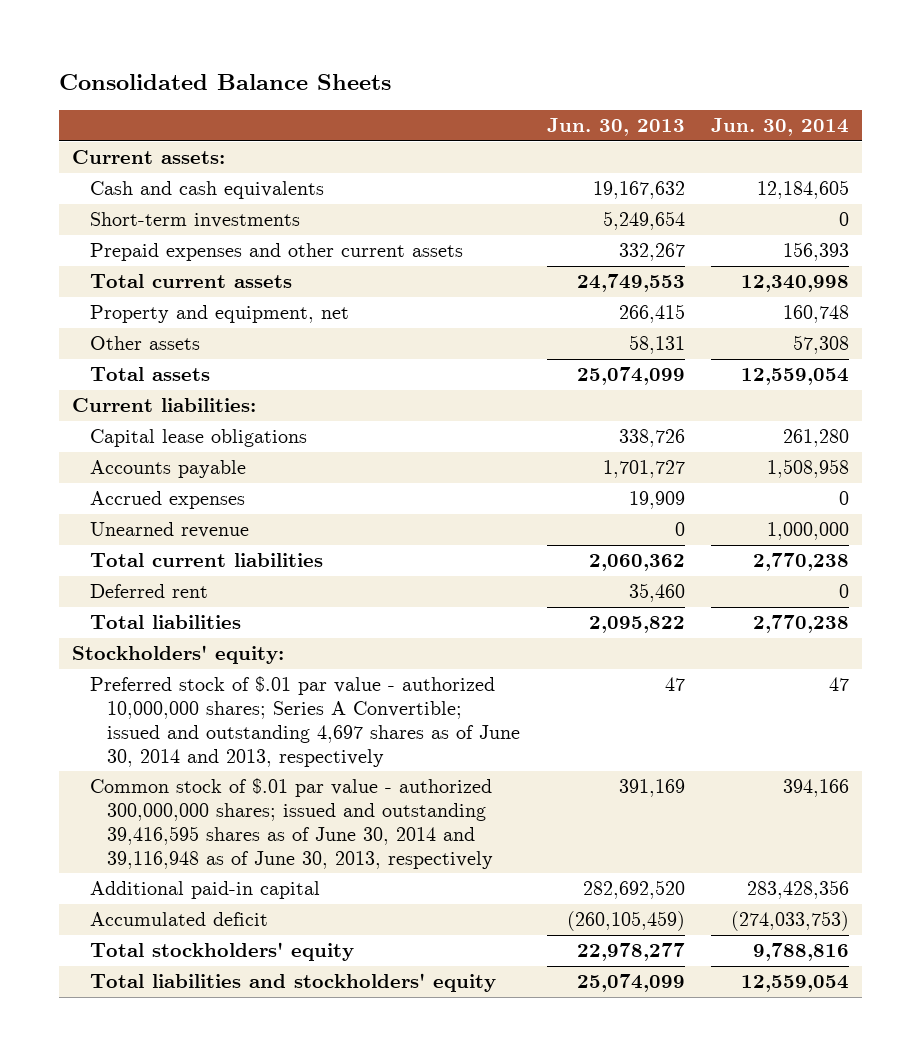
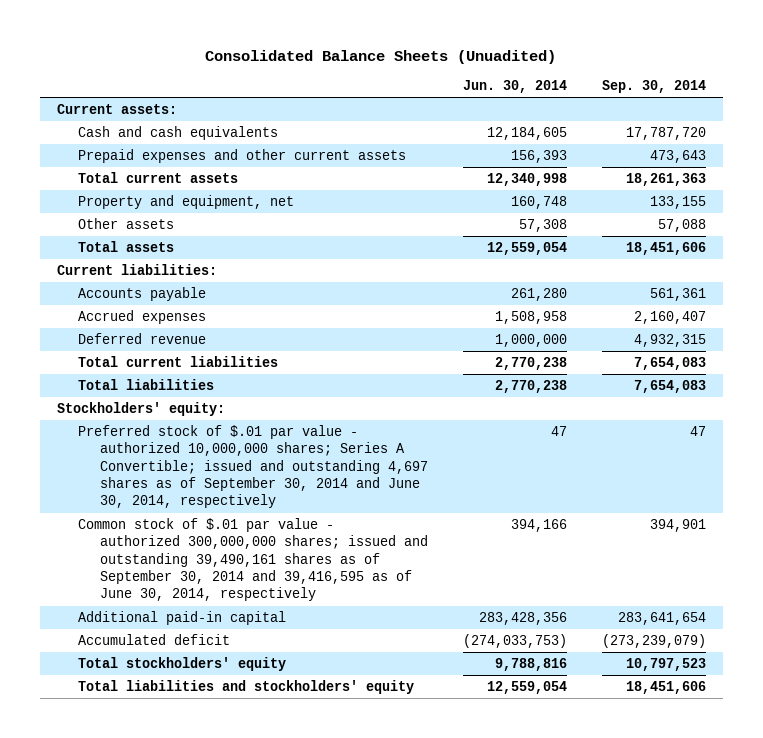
- Consolidated Balance Sheets
+ Consolidated Balance Sheets (Unuadited)
- | Jun. 30, 2013 | Jun. 30, 2014
+ | Jun. 30, 2014 | Sep. 30, 2014
- Short-term investments | 5,249,654 | 0
- Capital lease obligations | 338,726 | 261,280
- Accounts payable | 1,701,727 | 1,508,958
- Accrued expenses | 19,909 | 0
- Unearned revenue | 0 | 1,000,000
+ Accounts payable | 261,280 | 561,361
+ Accrued expenses | 1,508,958 | 2,160,407
+ Deferred revenue | 1,000,000 | 4,932,315
- Deferred rent | 35,460 | 0
- Preferred stock of $.01 par value - authorized 10,000,000 shares; Series A Convertible; issued and outstanding 4,697 shares as of June 30, 2014 and 2013, respectively | 47 | 47
- Common stock of $.01 par value - authorized 300,000,000 shares; issued and outstanding 39,416,595 shares as of June 30, 2014 and 39,116,948 as of June 30, 2013, respectively | 391,169 | 394,166
+ Preferred stock of $.01 par value - authorized 10,000,000 shares; Series A Convertible; issued and outstanding 4,697 shares as of September 30, 2014 and June 30, 2014, respectively | 47 | 47
+ Common stock of $.01 par value - authorized 300,000,000 shares; issued and outstanding 39,490,161 shares as of September 30, 2014 and 39,416,595 as of June 30, 2014, respectively | 394,166 | 394,901

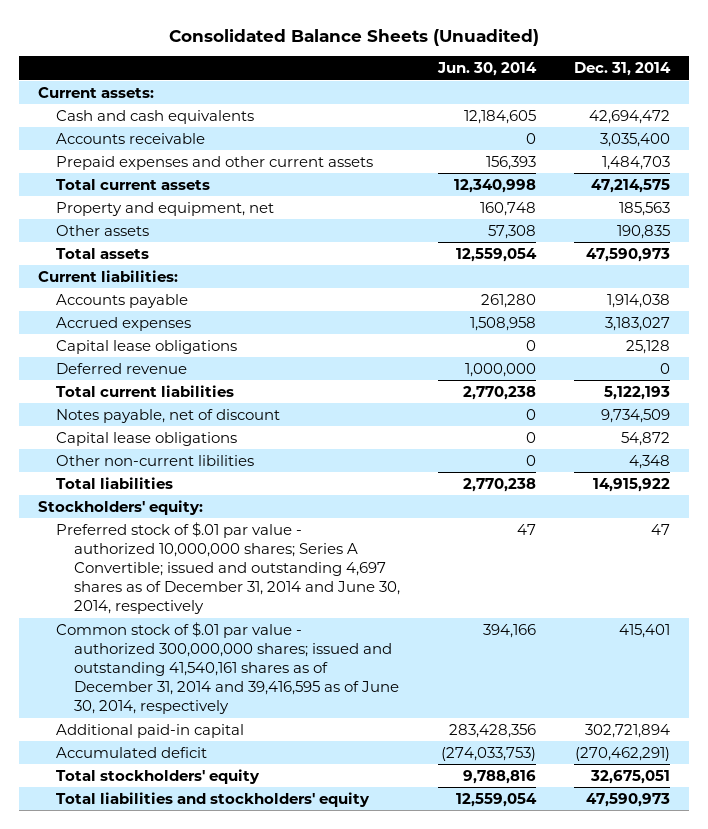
- | Jun. 30, 2014 | Sep. 30, 2014
+ | Jun. 30, 2014 | Dec. 31, 2014
+ Accounts receivable | 0 | 3,035,400
+ Capital lease obligations | 0 | 25,128
+ Notes payable, net of discount | 0 | 9,734,509
+ Capital lease obligations | 0 | 54,872
+ Other non-current libilities | 0 | 4,348
- Preferred stock of $.01 par value - authorized 10,000,000 shares; Series A Convertible; issued and outstanding 4,697 shares as of September 30, 2014 and June 30, 2014, respectively | 47 | 47
- Common stock of $.01 par value - authorized 300,000,000 shares; issued and outstanding 39,490,161 shares as of September 30, 2014 and 39,416,595 as of June 30, 2014, respectively | 394,166 | 394,901
+ Preferred stock of $.01 par value - authorized 10,000,000 shares; Series A Convertible; issued and outstanding 4,697 shares as of December 31, 2014 and June 30, 2014, respectively | 47 | 47
+ Common stock of $.01 par value - authorized 300,000,000 shares; issued and outstanding 41,540,161 shares as of December 31, 2014 and 39,416,595 as of June 30, 2014, respectively | 394,166 | 415,401

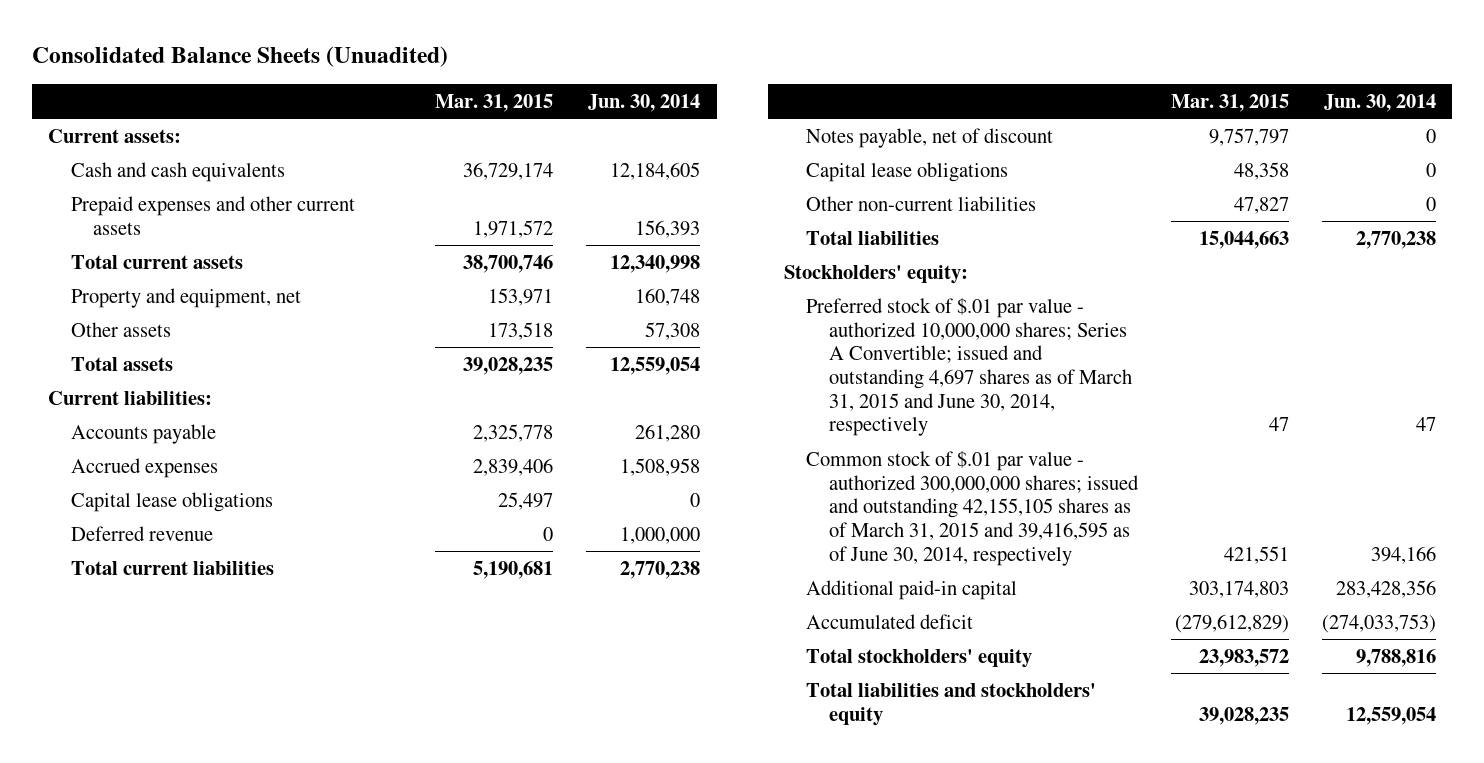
- | Jun. 30, 2014 | Dec. 31, 2014
+ | Mar. 31, 2015 | Jun. 30, 2014
- Accounts receivable | 0 | 3,035,400
- Other non-current libilities | 0 | 4,348
+ Other non-current liabilities | 47,827 | 0
- Preferred stock of $.01 par value - authorized 10,000,000 shares; Series A Convertible; issued and outstanding 4,697 shares as of December 31, 2014 and June 30, 2014, respectively | 47 | 47
- Common stock of $.01 par value - authorized 300,000,000 shares; issued and outstanding 41,540,161 shares as of December 31, 2014 and 39,416,595 as of June 30, 2014, respectively | 394,166 | 415,401
+ Preferred stock of $.01 par value - authorized 10,000,000 shares; Series A Convertible; issued and outstanding 4,697 shares as of March 31, 2015 and June 30, 2014, respectively | 47 | 47
+ Common stock of $.01 par value - authorized 300,000,000 shares; issued and outstanding 42,155,105 shares as of March 31, 2015 and 39,416,595 as of June 30, 2014, respectively | 421,551 | 394,166

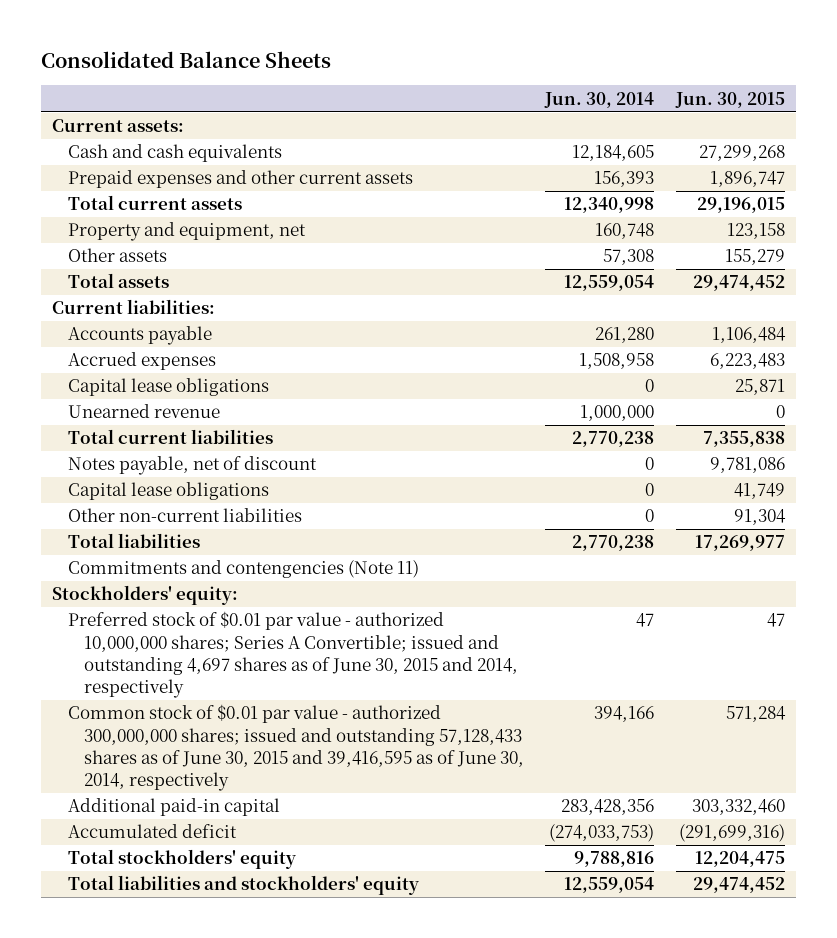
- Consolidated Balance Sheets (Unuadited)
+ Consolidated Balance Sheets
- | Mar. 31, 2015 | Jun. 30, 2014
+ | Jun. 30, 2014 | Jun. 30, 2015
- Deferred revenue | 0 | 1,000,000
+ Unearned revenue | 1,000,000 | 0
+ Commitments and contengencies (Note 11)
- Preferred stock of $.01 par value - authorized 10,000,000 shares; Series A Convertible; issued and outstanding 4,697 shares as of March 31, 2015 and June 30, 2014, respectively | 47 | 47
- Common stock of $.01 par value - authorized 300,000,000 shares; issued and outstanding 42,155,105 shares as of March 31, 2015 and 39,416,595 as of June 30, 2014, respectively | 421,551 | 394,166
+ Preferred stock of $0.01 par value - authorized 10,000,000 shares; Series A Convertible; issued and outstanding 4,697 shares as of June 30, 2015 and 2014, respectively | 47 | 47
+ Common stock of $0.01 par value - authorized 300,000,000 shares; issued and outstanding 57,128,433 shares as of June 30, 2015 and 39,416,595 as of June 30, 2014, respectively | 394,166 | 571,284

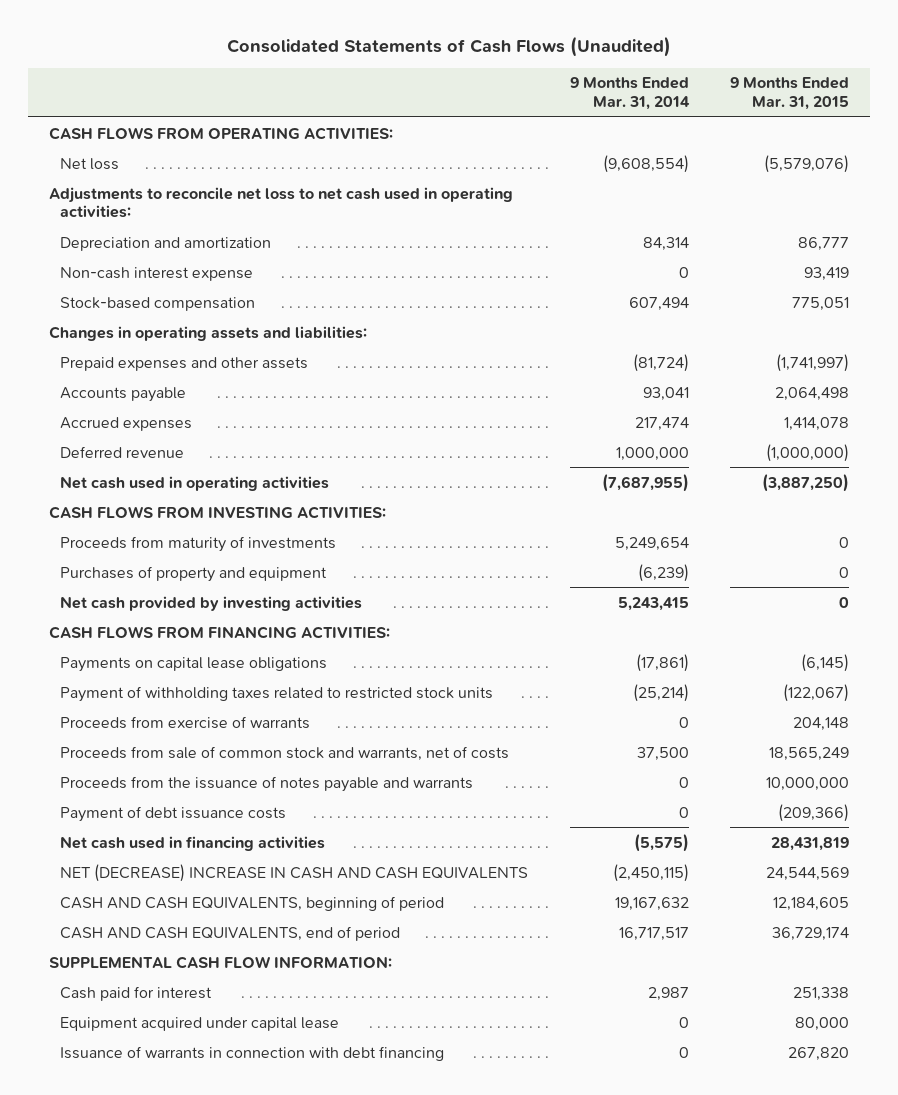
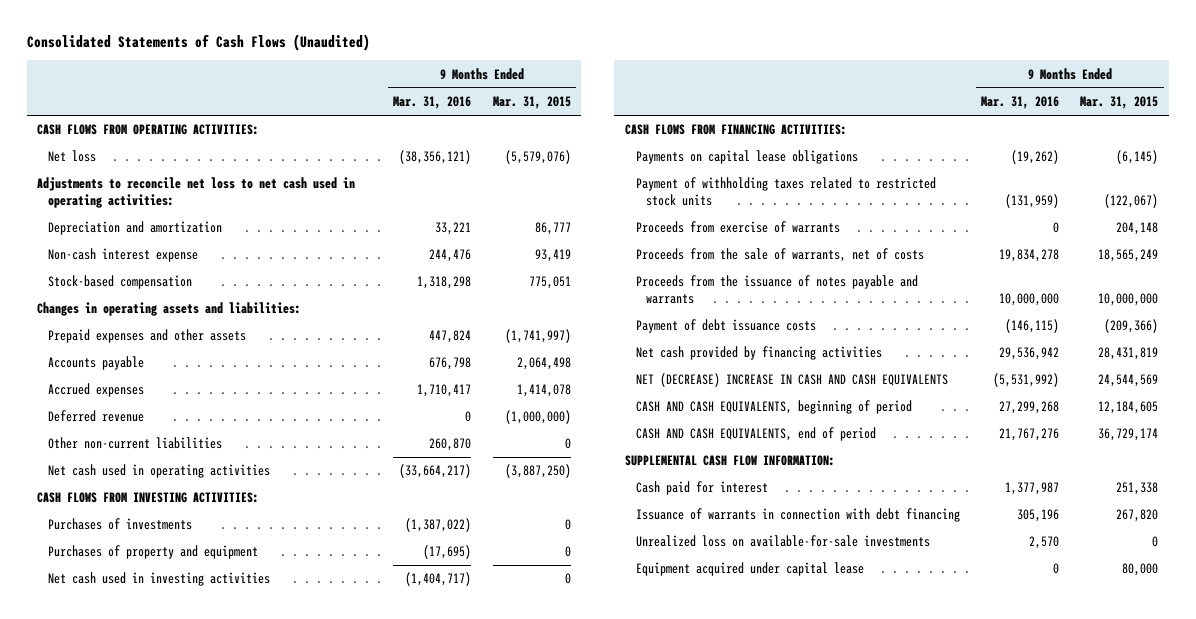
- | 9 Months Ended Mar. 31, 2014 | 9 Months Ended Mar. 31, 2015
+ | 9 Months Ended Mar. 31, 2016 | 9 Months Ended Mar. 31, 2015
+ Other non-current liabilities | 260,870 | 0
- Proceeds from maturity of investments | 5,249,654 | 0
+ Purchases of investments | (1,387,022) | 0
- Net cash provided by investing activities | 5,243,415 | 0
+ Net cash used in investing activities | (1,404,717) | 0
- Proceeds from sale of common stock and warrants, net of costs | 37,500 | 18,565,249
+ Proceeds from the sale of warrants, net of costs | 19,834,278 | 18,565,249
- Net cash used in financing activities | (5,575) | 28,431,819
+ Net cash provided by financing activities | 29,536,942 | 28,431,819
+ Unrealized loss on available-for-sale investments | 2,570 | 0
moved down: Equipment acquired under capital lease | 0 | 80,000

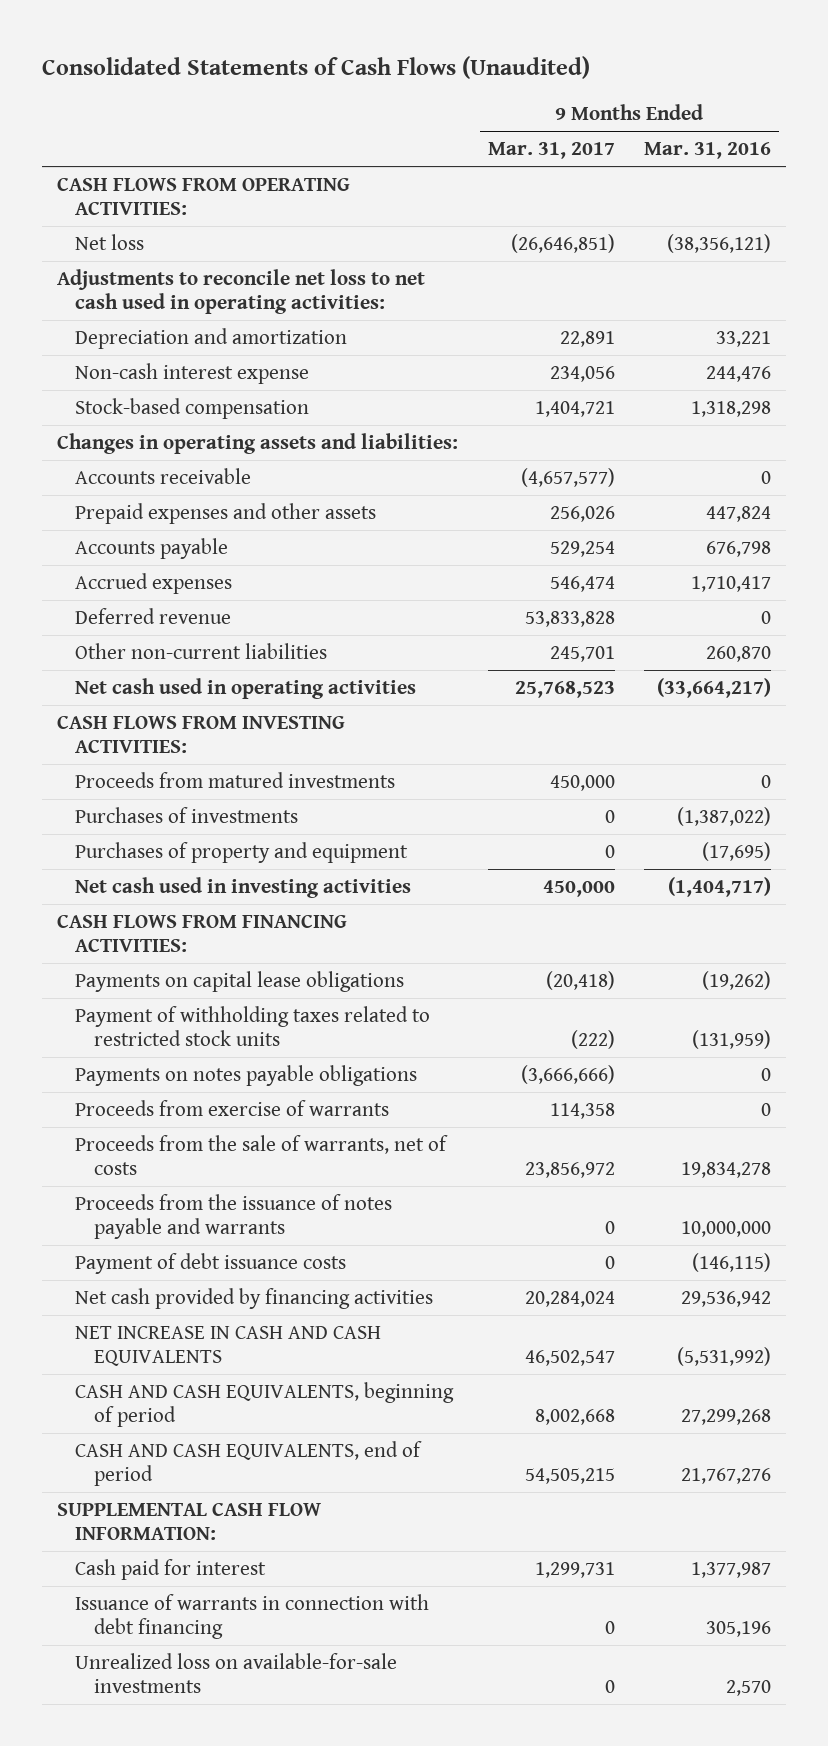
- | 9 Months Ended Mar. 31, 2016 | 9 Months Ended Mar. 31, 2015
+ | 9 Months Ended Mar. 31, 2017 | 9 Months Ended Mar. 31, 2016
+ Accounts receivable | (4,657,577) | 0
+ Proceeds from matured investments | 450,000 | 0
+ Payments on notes payable obligations | (3,666,666) | 0
- NET (DECREASE) INCREASE IN CASH AND CASH EQUIVALENTS | (5,531,992) | 24,544,569
+ NET INCREASE IN CASH AND CASH EQUIVALENTS | 46,502,547 | (5,531,992)
- Equipment acquired under capital lease | 0 | 80,000

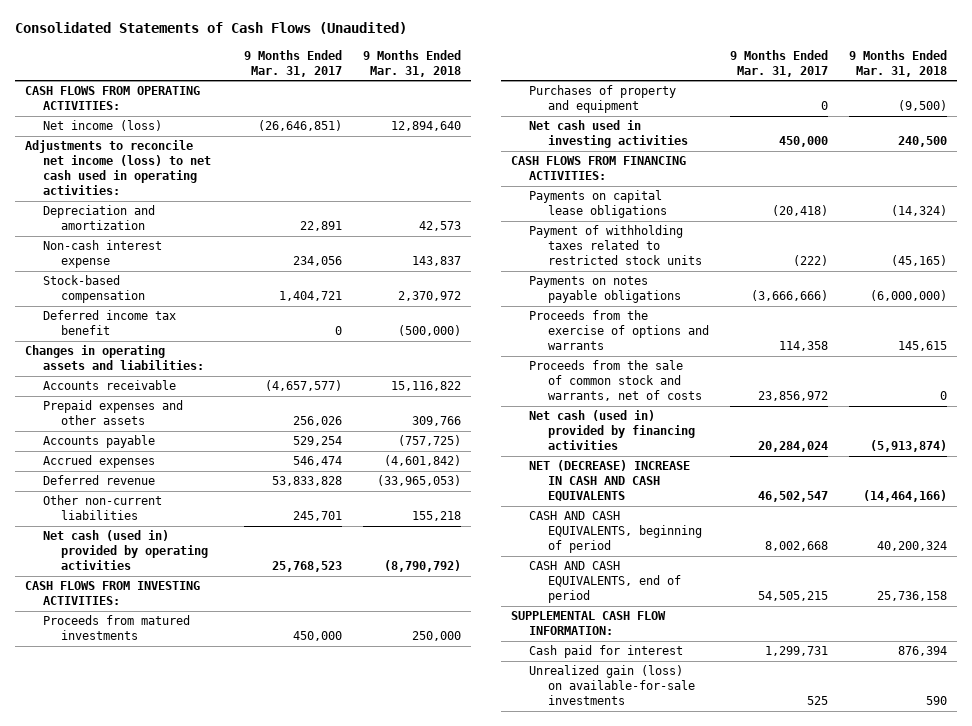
- | 9 Months Ended Mar. 31, 2017 | 9 Months Ended Mar. 31, 2016
+ | 9 Months Ended Mar. 31, 2017 | 9 Months Ended Mar. 31, 2018
- Net loss | (26,646,851) | (38,356,121)
- Adjustments to reconcile net loss to net cash used in operating activities:
+ Net income (loss) | (26,646,851) | 12,894,640
+ Adjustments to reconcile net income (loss) to net cash used in operating activities:
+ Deferred income tax benefit | 0 | (500,000)
- Net cash used in operating activities | 25,768,523 | (33,664,217)
+ Net cash (used in) provided by operating activities | 25,768,523 | (8,790,792)
- Purchases of investments | 0 | (1,387,022)
- Proceeds from exercise of warrants | 114,358 | 0
- Proceeds from the sale of warrants, net of costs | 23,856,972 | 19,834,278
- Proceeds from the issuance of notes payable and warrants | 0 | 10,000,000
- Payment of debt issuance costs | 0 | (146,115)
- Net cash provided by financing activities | 20,284,024 | 29,536,942
- NET INCREASE IN CASH AND CASH EQUIVALENTS | 46,502,547 | (5,531,992)
+ Proceeds from the exercise of options and warrants | 114,358 | 145,615
+ Proceeds from the sale of common stock and warrants, net of costs | 23,856,972 | 0
+ Net cash (used in) provided by financing activities | 20,284,024 | (5,913,874)
+ NET (DECREASE) INCREASE IN CASH AND CASH EQUIVALENTS | 46,502,547 | (14,464,166)
- Issuance of warrants in connection with debt financing | 0 | 305,196
- Unrealized loss on available-for-sale investments | 0 | 2,570
+ Unrealized gain (loss) on available-for-sale investments | 525 | 590

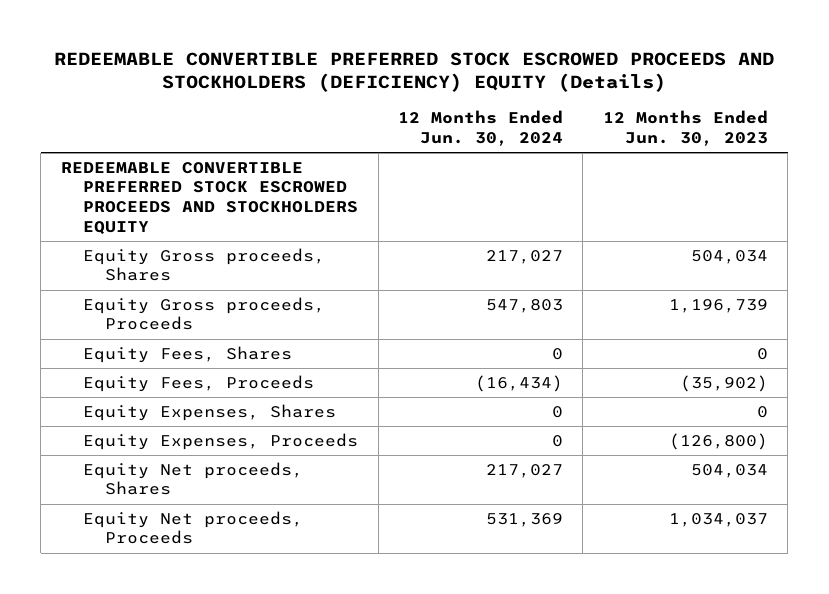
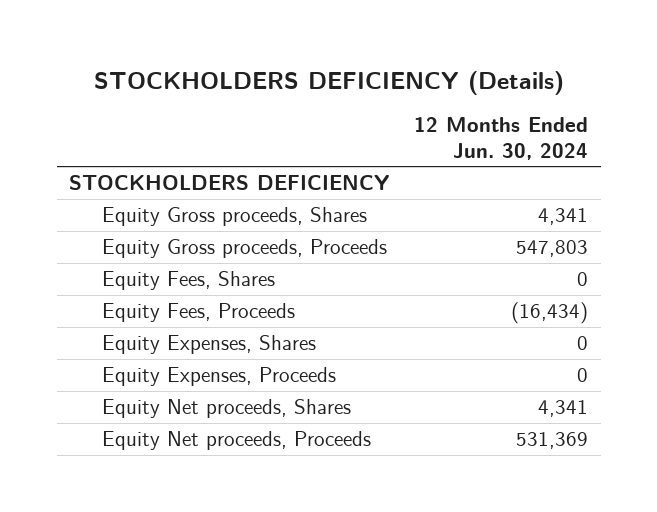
- REDEEMABLE CONVERTIBLE PREFERRED STOCK ESCROWED PROCEEDS AND STOCKHOLDERS (DEFICIENCY) EQUITY (Details)
+ STOCKHOLDERS DEFICIENCY (Details)
- | 12 Months Ended Jun. 30, 2024 | 12 Months Ended Jun. 30, 2023
+ | 12 Months Ended Jun. 30, 2024
- REDEEMABLE CONVERTIBLE PREFERRED STOCK ESCROWED PROCEEDS AND STOCKHOLDERS EQUITY
- Equity Gross proceeds, Shares | 217,027 | 504,034
+ STOCKHOLDERS DEFICIENCY
+ Equity Gross proceeds, Shares | 4,341
- Equity Net proceeds, Shares | 217,027 | 504,034
+ Equity Net proceeds, Shares | 4,341

